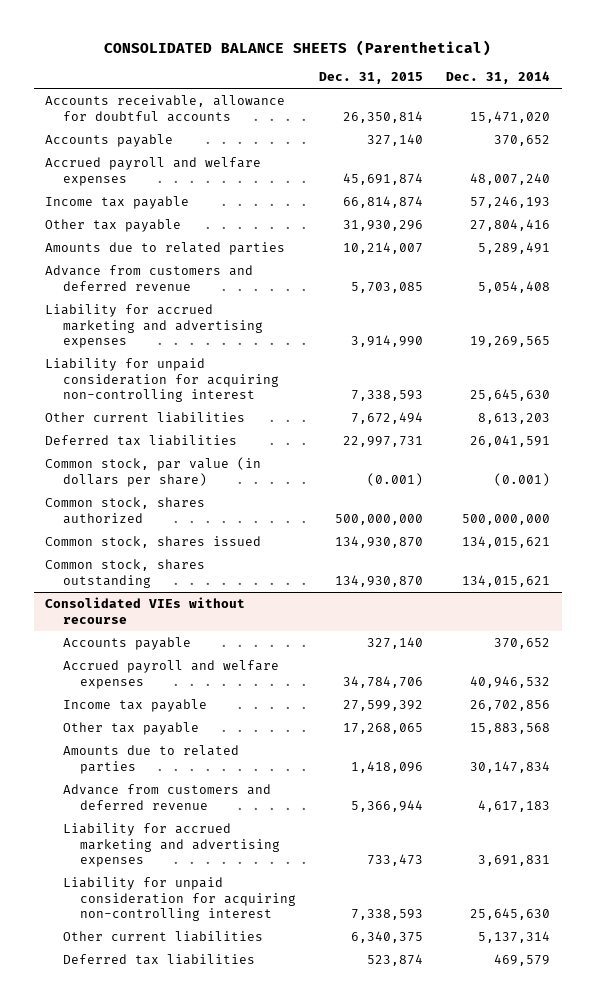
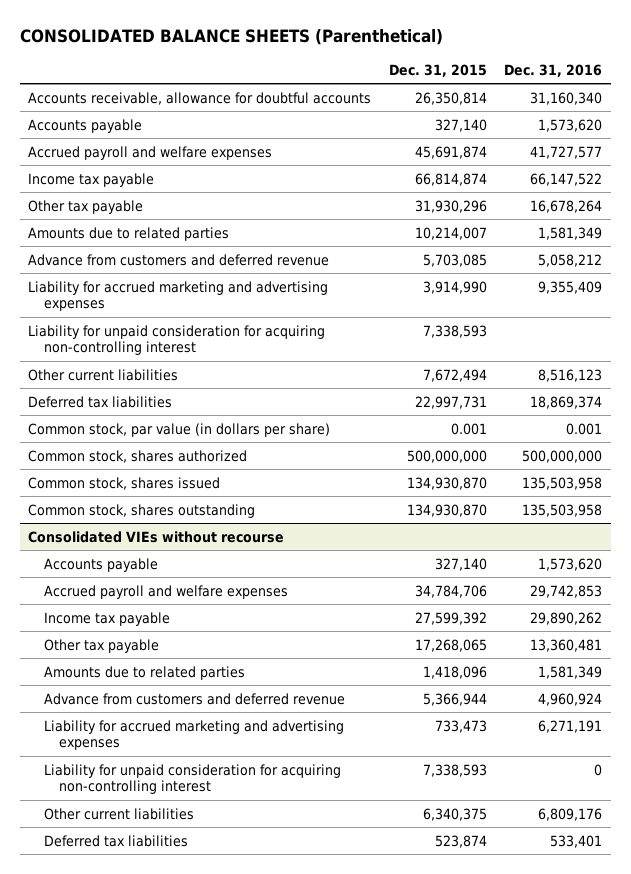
- | Dec. 31, 2015 | Dec. 31, 2014
+ | Dec. 31, 2015 | Dec. 31, 2016
- Common stock, par value (in dollars per share) | (0.001) | (0.001)
+ Common stock, par value (in dollars per share) | 0.001 | 0.001

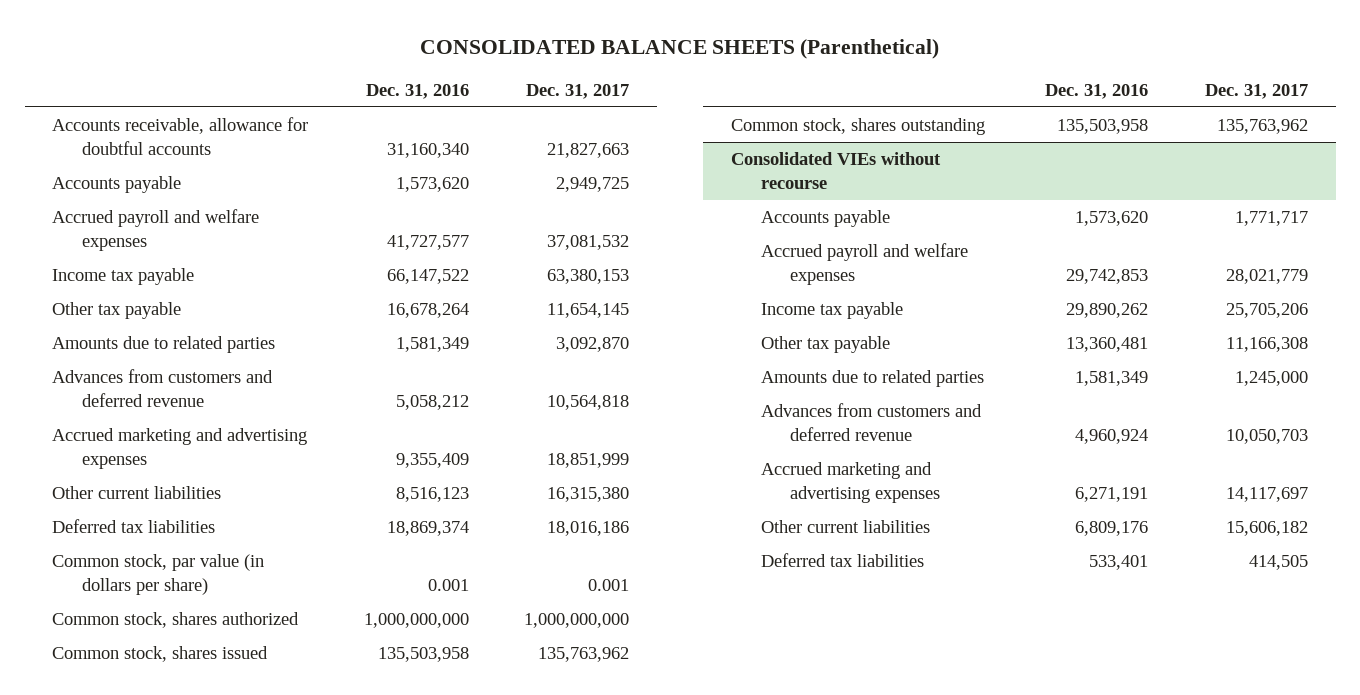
- | Dec. 31, 2015 | Dec. 31, 2016
+ | Dec. 31, 2016 | Dec. 31, 2017
- Advance from customers and deferred revenue | 5,703,085 | 5,058,212
- Liability for accrued marketing and advertising expenses | 3,914,990 | 9,355,409
- Liability for unpaid consideration for acquiring non-controlling interest | 7,338,593 |
+ Advances from customers and deferred revenue | 5,058,212 | 10,564,818
+ Accrued marketing and advertising expenses | 9,355,409 | 18,851,999
- Common stock, shares authorized | 500,000,000 | 500,000,000
+ Common stock, shares authorized | 1,000,000,000 | 1,000,000,000
@ Consolidated VIEs without recourse
- Advance from customers and deferred revenue | 5,366,944 | 4,960,924
- Liability for accrued marketing and advertising expenses | 733,473 | 6,271,191
- Liability for unpaid consideration for acquiring non-controlling interest | 7,338,593 | 0
+ Advances from customers and deferred revenue | 4,960,924 | 10,050,703
+ Accrued marketing and advertising expenses | 6,271,191 | 14,117,697

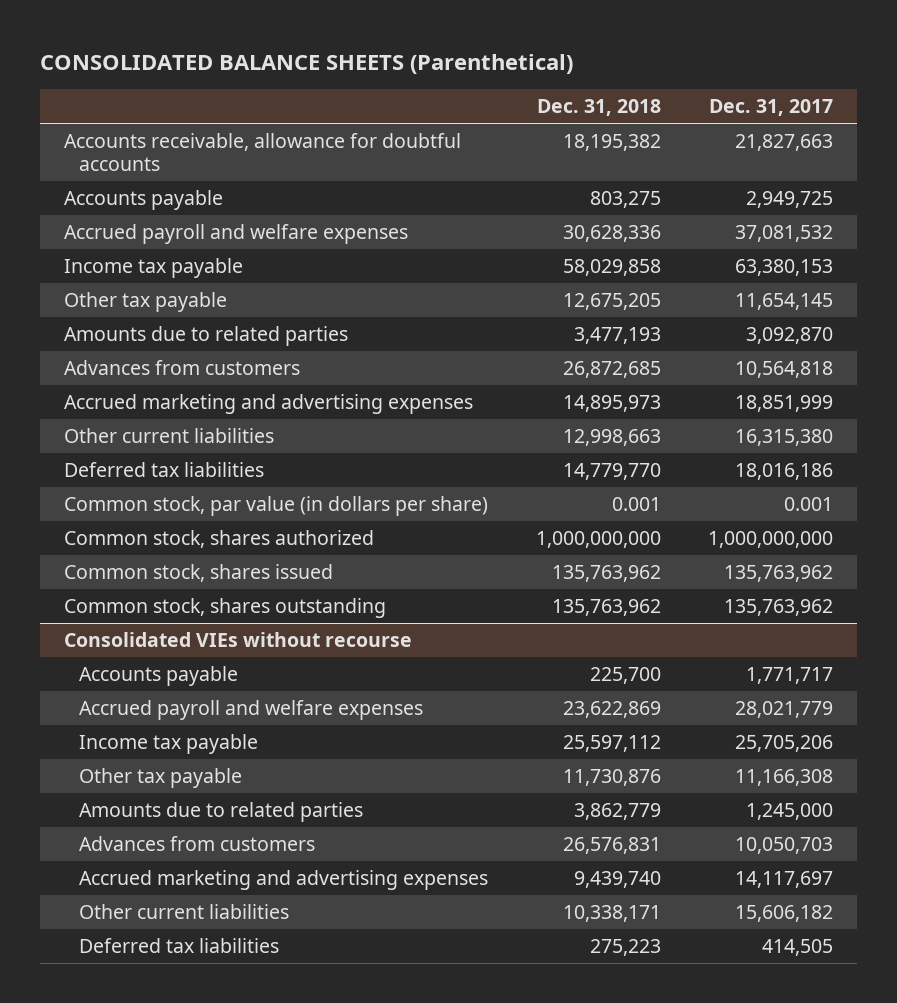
- | Dec. 31, 2016 | Dec. 31, 2017
+ | Dec. 31, 2018 | Dec. 31, 2017
- Advances from customers and deferred revenue | 5,058,212 | 10,564,818
+ Advances from customers | 26,872,685 | 10,564,818
@ Consolidated VIEs without recourse
- Advances from customers and deferred revenue | 4,960,924 | 10,050,703
+ Advances from customers | 26,576,831 | 10,050,703

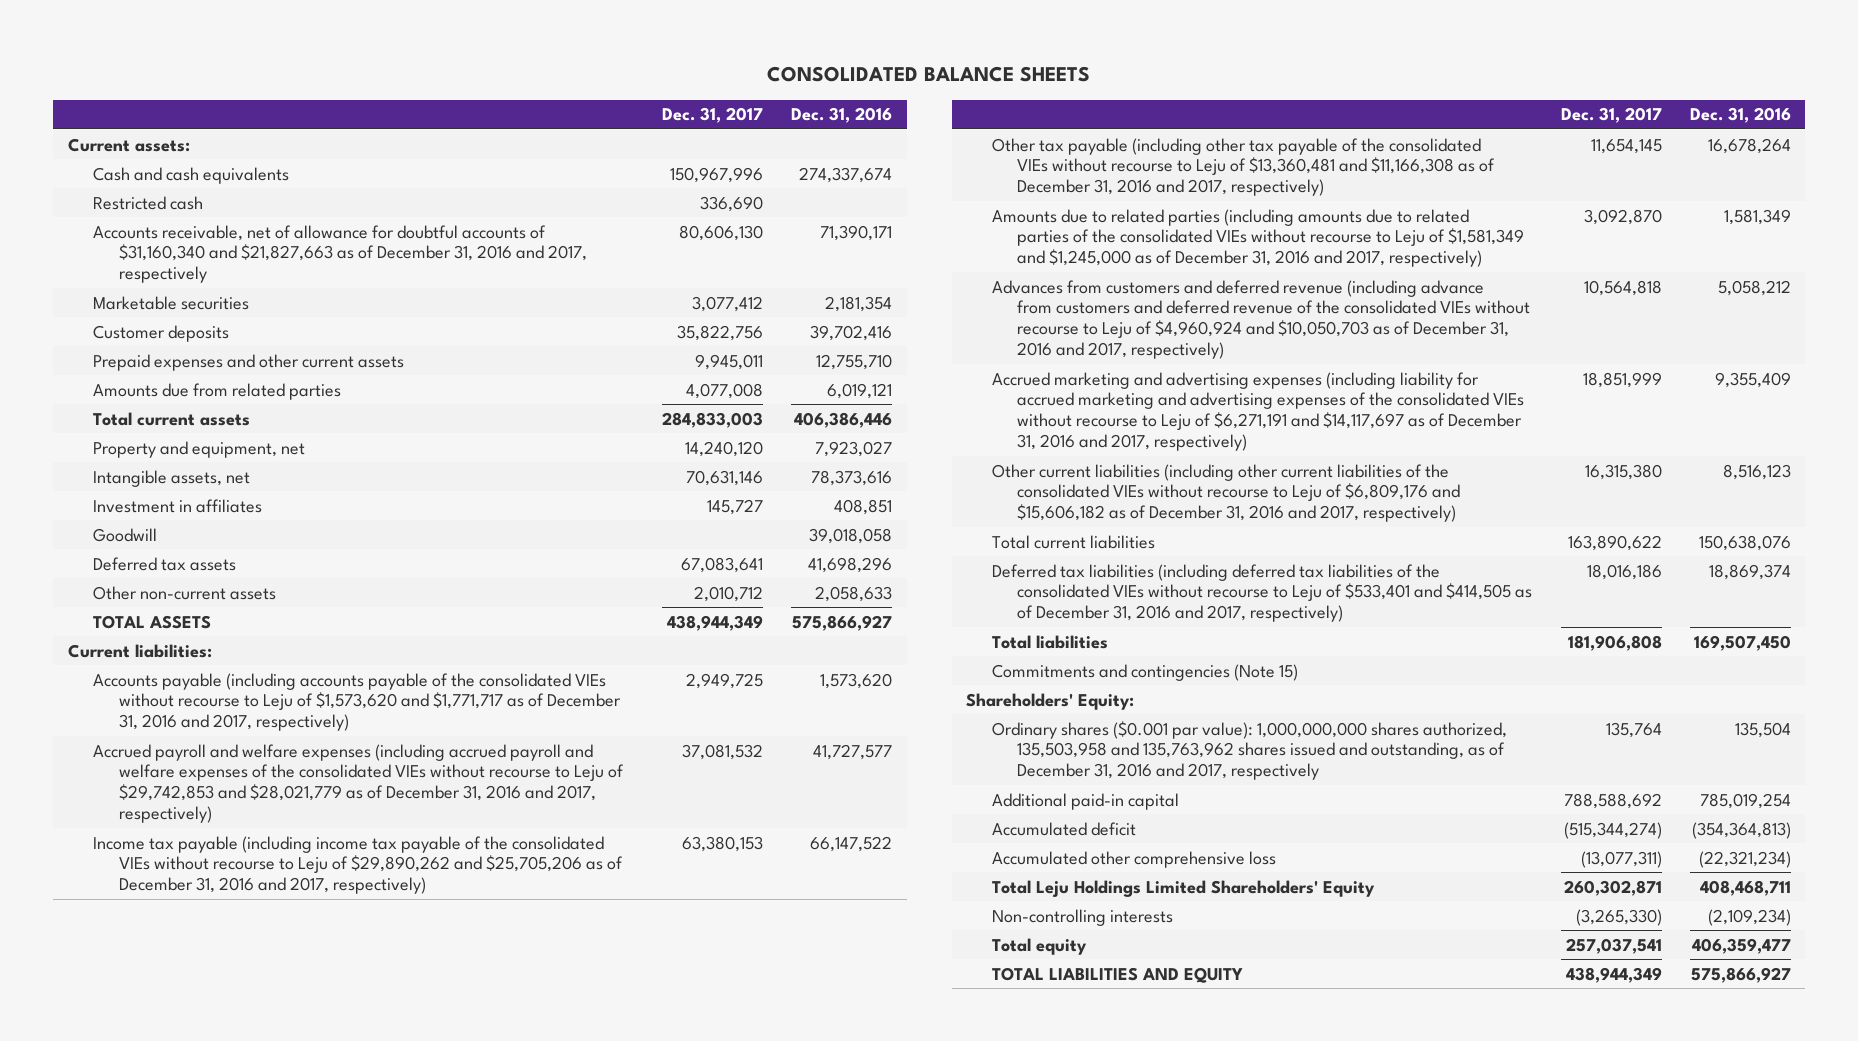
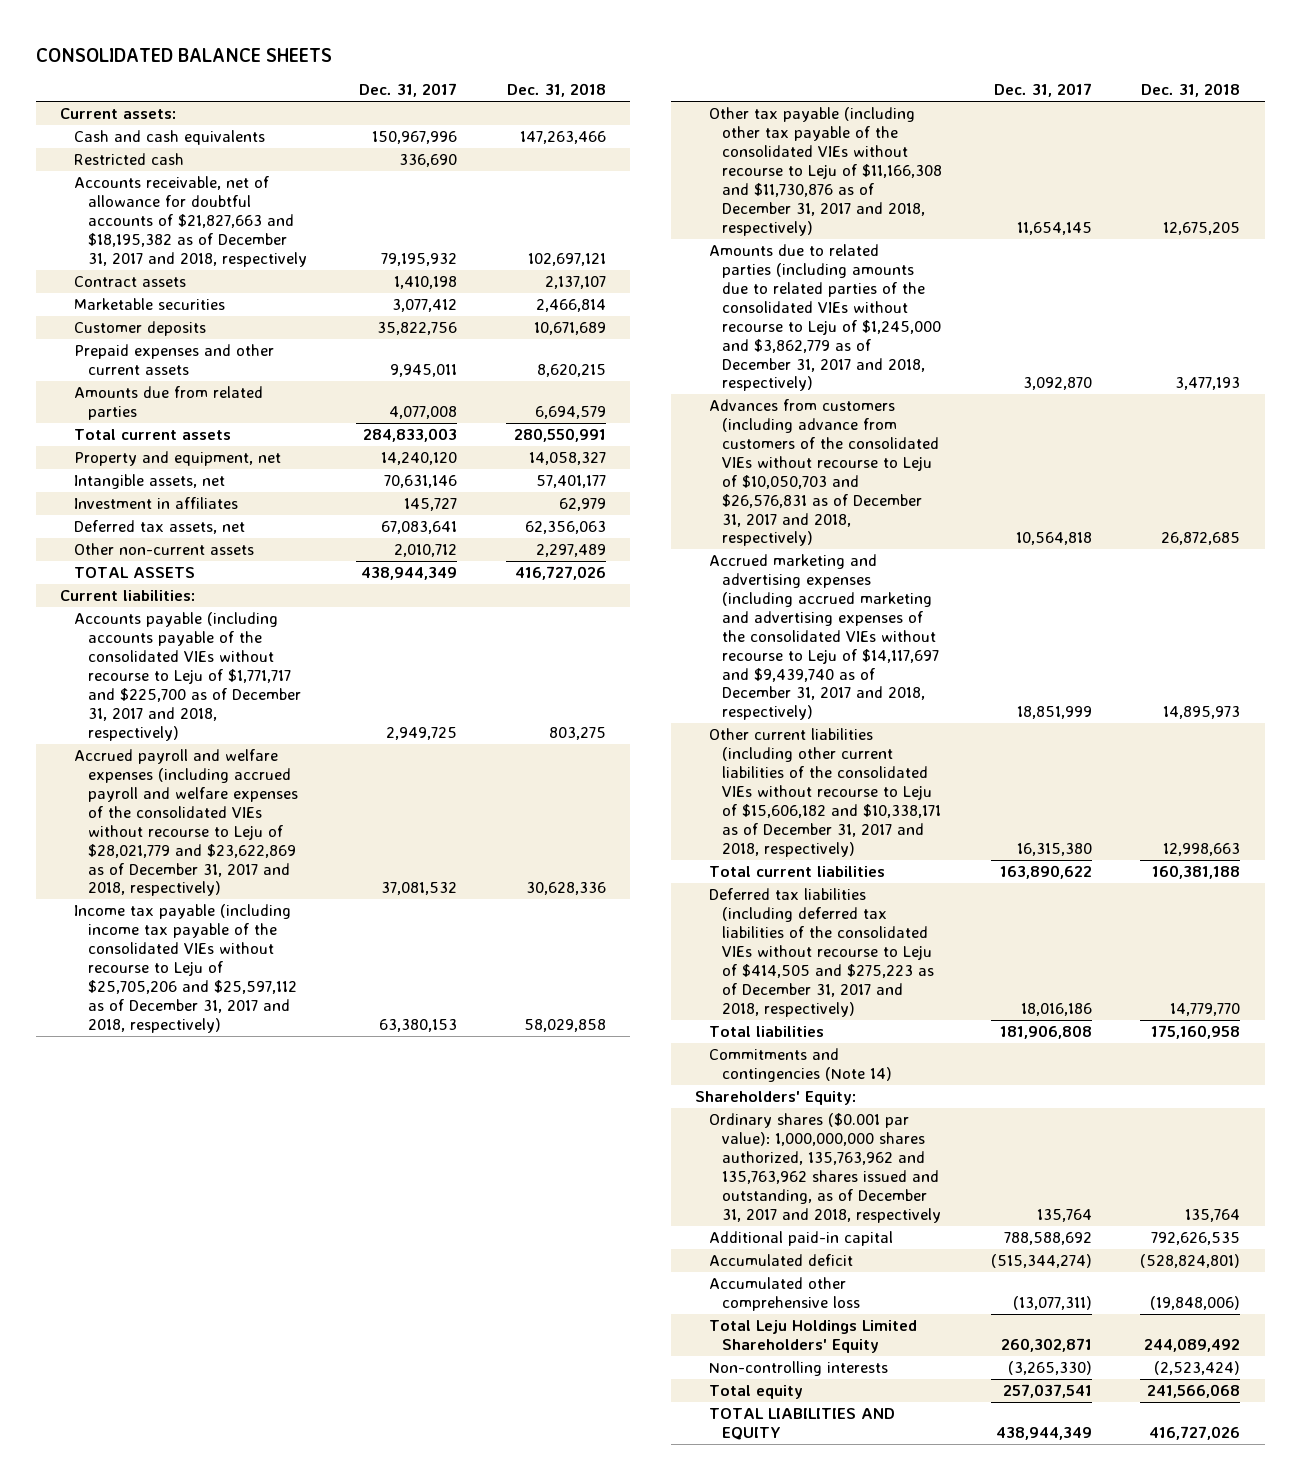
- | Dec. 31, 2017 | Dec. 31, 2016
+ | Dec. 31, 2017 | Dec. 31, 2018
- Accounts receivable, net of allowance for doubtful accounts of $31,160,340 and $21,827,663 as of December 31, 2016 and 2017, respectively | 80,606,130 | 71,390,171
+ Accounts receivable, net of allowance for doubtful accounts of $21,827,663 and $18,195,382 as of December 31, 2017 and 2018, respectively | 79,195,932 | 102,697,121
+ Contract assets | 1,410,198 | 2,137,107
- Goodwill | | 39,018,058
- Deferred tax assets | 67,083,641 | 41,698,296
+ Deferred tax assets, net | 67,083,641 | 62,356,063
- Accounts payable (including accounts payable of the consolidated VIEs without recourse to Leju of $1,573,620 and $1,771,717 as of December 31, 2016 and 2017, respectively) | 2,949,725 | 1,573,620
- Accrued payroll and welfare expenses (including accrued payroll and welfare expenses of the consolidated VIEs without recourse to Leju of $29,742,853 and $28,021,779 as of December 31, 2016 and 2017, respectively) | 37,081,532 | 41,727,577
- Income tax payable (including income tax payable of the consolidated VIEs without recourse to Leju of $29,890,262 and $25,705,206 as of December 31, 2016 and 2017, respectively) | 63,380,153 | 66,147,522
- Other tax payable (including other tax payable of the consolidated VIEs without recourse to Leju of $13,360,481 and $11,166,308 as of December 31, 2016 and 2017, respectively) | 11,654,145 | 16,678,264
- Amounts due to related parties (including amounts due to related parties of the consolidated VIEs without recourse to Leju of $1,581,349 and $1,245,000 as of December 31, 2016 and 2017, respectively) | 3,092,870 | 1,581,349
- Advances from customers and deferred revenue (including advance from customers and deferred revenue of the consolidated VIEs without recourse to Leju of $4,960,924 and $10,050,703 as of December 31, 2016 and 2017, respectively) | 10,564,818 | 5,058,212
- Accrued marketing and advertising expenses (including liability for accrued marketing and advertising expenses of the consolidated VIEs without recourse to Leju of $6,271,191 and $14,117,697 as of December 31, 2016 and 2017, respectively) | 18,851,999 | 9,355,409
- Other current liabilities (including other current liabilities of the consolidated VIEs without recourse to Leju of $6,809,176 and $15,606,182 as of December 31, 2016 and 2017, respectively) | 16,315,380 | 8,516,123
+ Accounts payable (including accounts payable of the consolidated VIEs without recourse to Leju of $1,771,717 and $225,700 as of December 31, 2017 and 2018, respectively) | 2,949,725 | 803,275
+ Accrued payroll and welfare expenses (including accrued payroll and welfare expenses of the consolidated VIEs without recourse to Leju of $28,021,779 and $23,622,869 as of December 31, 2017 and 2018, respectively) | 37,081,532 | 30,628,336
+ Income tax payable (including income tax payable of the consolidated VIEs without recourse to Leju of $25,705,206 and $25,597,112 as of December 31, 2017 and 2018, respectively) | 63,380,153 | 58,029,858
+ Other tax payable (including other tax payable of the consolidated VIEs without recourse to Leju of $11,166,308 and $11,730,876 as of December 31, 2017 and 2018, respectively) | 11,654,145 | 12,675,205
+ Amounts due to related parties (including amounts due to related parties of the consolidated VIEs without recourse to Leju of $1,245,000 and $3,862,779 as of December 31, 2017 and 2018, respectively) | 3,092,870 | 3,477,193
+ Advances from customers (including advance from customers of the consolidated VIEs without recourse to Leju of $10,050,703 and $26,576,831 as of December 31, 2017 and 2018, respectively) | 10,564,818 | 26,872,685
+ Accrued marketing and advertising expenses (including accrued marketing and advertising expenses of the consolidated VIEs without recourse to Leju of $14,117,697 and $9,439,740 as of December 31, 2017 and 2018, respectively) | 18,851,999 | 14,895,973
+ Other current liabilities (including other current liabilities of the consolidated VIEs without recourse to Leju of $15,606,182 and $10,338,171 as of December 31, 2017 and 2018, respectively) | 16,315,380 | 12,998,663
- Deferred tax liabilities (including deferred tax liabilities of the consolidated VIEs without recourse to Leju of $533,401 and $414,505 as of December 31, 2016 and 2017, respectively) | 18,016,186 | 18,869,374
+ Deferred tax liabilities (including deferred tax liabilities of the consolidated VIEs without recourse to Leju of $414,505 and $275,223 as of December 31, 2017 and 2018, respectively) | 18,016,186 | 14,779,770
- Commitments and contingencies (Note 15)
+ Commitments and contingencies (Note 14)
- Ordinary shares ($0.001 par value): 1,000,000,000 shares authorized, 135,503,958 and 135,763,962 shares issued and outstanding, as of December 31, 2016 and 2017, respectively | 135,764 | 135,504
+ Ordinary shares ($0.001 par value): 1,000,000,000 shares authorized, 135,763,962 and 135,763,962 shares issued and outstanding, as of December 31, 2017 and 2018, respectively | 135,764 | 135,764

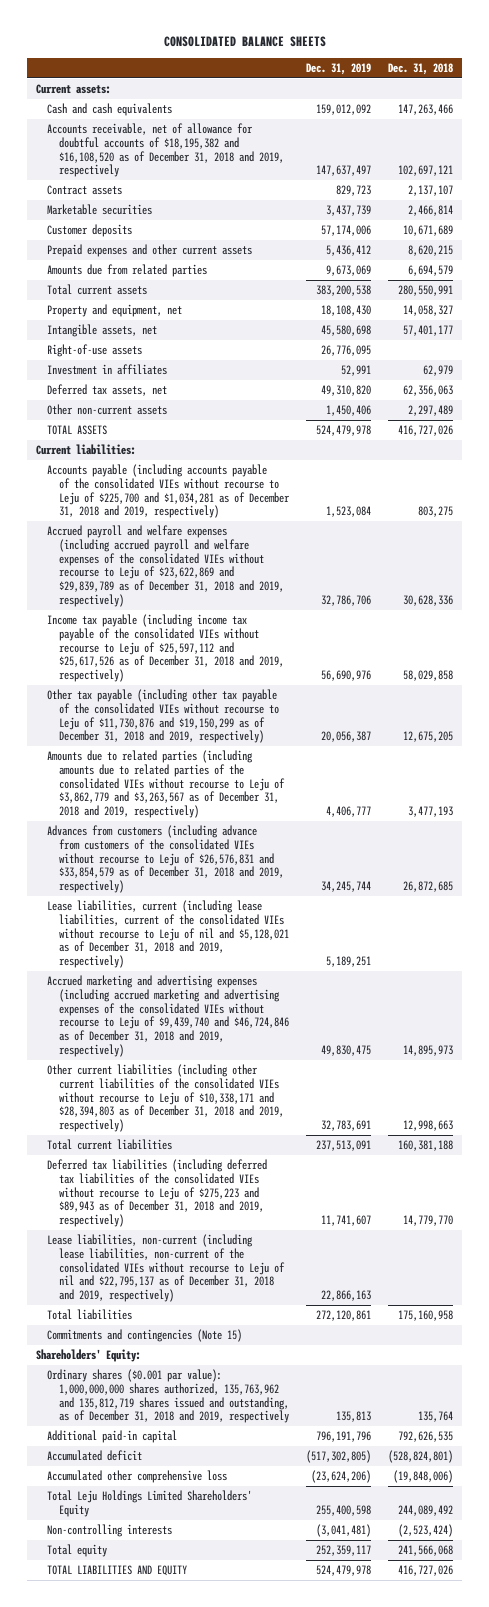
- | Dec. 31, 2017 | Dec. 31, 2018
+ | Dec. 31, 2019 | Dec. 31, 2018
- Restricted cash | 336,690 |
- Accounts receivable, net of allowance for doubtful accounts of $21,827,663 and $18,195,382 as of December 31, 2017 and 2018, respectively | 79,195,932 | 102,697,121
+ Accounts receivable, net of allowance for doubtful accounts of $18,195,382 and $16,108,520 as of December 31, 2018 and 2019, respectively | 147,637,497 | 102,697,121
+ Right-of-use assets | 26,776,095 |
- Accounts payable (including accounts payable of the consolidated VIEs without recourse to Leju of $1,771,717 and $225,700 as of December 31, 2017 and 2018, respectively) | 2,949,725 | 803,275
- Accrued payroll and welfare expenses (including accrued payroll and welfare expenses of the consolidated VIEs without recourse to Leju of $28,021,779 and $23,622,869 as of December 31, 2017 and 2018, respectively) | 37,081,532 | 30,628,336
- Income tax payable (including income tax payable of the consolidated VIEs without recourse to Leju of $25,705,206 and $25,597,112 as of December 31, 2017 and 2018, respectively) | 63,380,153 | 58,029,858
- Other tax payable (including other tax payable of the consolidated VIEs without recourse to Leju of $11,166,308 and $11,730,876 as of December 31, 2017 and 2018, respectively) | 11,654,145 | 12,675,205
- Amounts due to related parties (including amounts due to related parties of the consolidated VIEs without recourse to Leju of $1,245,000 and $3,862,779 as of December 31, 2017 and 2018, respectively) | 3,092,870 | 3,477,193
- Advances from customers (including advance from customers of the consolidated VIEs without recourse to Leju of $10,050,703 and $26,576,831 as of December 31, 2017 and 2018, respectively) | 10,564,818 | 26,872,685
- Accrued marketing and advertising expenses (including accrued marketing and advertising expenses of the consolidated VIEs without recourse to Leju of $14,117,697 and $9,439,740 as of December 31, 2017 and 2018, respectively) | 18,851,999 | 14,895,973
- Other current liabilities (including other current liabilities of the consolidated VIEs without recourse to Leju of $15,606,182 and $10,338,171 as of December 31, 2017 and 2018, respectively) | 16,315,380 | 12,998,663
+ Accounts payable (including accounts payable of the consolidated VIEs without recourse to Leju of $225,700 and $1,034,281 as of December 31, 2018 and 2019, respectively) | 1,523,084 | 803,275
+ Accrued payroll and welfare expenses (including accrued payroll and welfare expenses of the consolidated VIEs without recourse to Leju of $23,622,869 and $29,839,789 as of December 31, 2018 and 2019, respectively) | 32,786,706 | 30,628,336
+ Income tax payable (including income tax payable of the consolidated VIEs without recourse to Leju of $25,597,112 and $25,617,526 as of December 31, 2018 and 2019, respectively) | 56,690,976 | 58,029,858
+ Other tax payable (including other tax payable of the consolidated VIEs without recourse to Leju of $11,730,876 and $19,150,299 as of December 31, 2018 and 2019, respectively) | 20,056,387 | 12,675,205
+ Amounts due to related parties (including amounts due to related parties of the consolidated VIEs without recourse to Leju of $3,862,779 and $3,263,567 as of December 31, 2018 and 2019, respectively) | 4,406,777 | 3,477,193
+ Advances from customers (including advance from customers of the consolidated VIEs without recourse to Leju of $26,576,831 and $33,854,579 as of December 31, 2018 and 2019, respectively) | 34,245,744 | 26,872,685
+ Lease liabilities, current (including lease liabilities, current of the consolidated VIEs without recourse to Leju of nil and $5,128,021 as of December 31, 2018 and 2019, respectively) | 5,189,251 |
+ Accrued marketing and advertising expenses (including accrued marketing and advertising expenses of the consolidated VIEs without recourse to Leju of $9,439,740 and $46,724,846 as of December 31, 2018 and 2019, respectively) | 49,830,475 | 14,895,973
+ Other current liabilities (including other current liabilities of the consolidated VIEs without recourse to Leju of $10,338,171 and $28,394,803 as of December 31, 2018 and 2019, respectively) | 32,783,691 | 12,998,663
- Deferred tax liabilities (including deferred tax liabilities of the consolidated VIEs without recourse to Leju of $414,505 and $275,223 as of December 31, 2017 and 2018, respectively) | 18,016,186 | 14,779,770
+ Deferred tax liabilities (including deferred tax liabilities of the consolidated VIEs without recourse to Leju of $275,223 and $89,943 as of December 31, 2018 and 2019, respectively) | 11,741,607 | 14,779,770
+ Lease liabilities, non-current (including lease liabilities, non-current of the consolidated VIEs without recourse to Leju of nil and $22,795,137 as of December 31, 2018 and 2019, respectively) | 22,866,163 |
- Commitments and contingencies (Note 14)
+ Commitments and contingencies (Note 15)
- Ordinary shares ($0.001 par value): 1,000,000,000 shares authorized, 135,763,962 and 135,763,962 shares issued and outstanding, as of December 31, 2017 and 2018, respectively | 135,764 | 135,764
+ Ordinary shares ($0.001 par value): 1,000,000,000 shares authorized, 135,763,962 and 135,812,719 shares issued and outstanding, as of December 31, 2018 and 2019, respectively | 135,813 | 135,764

